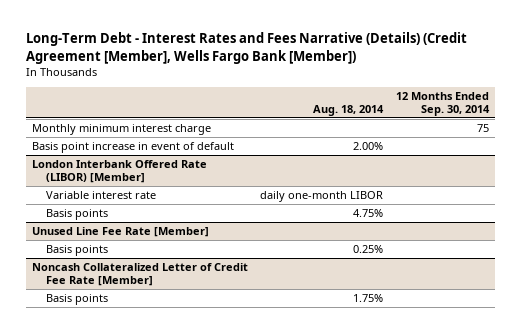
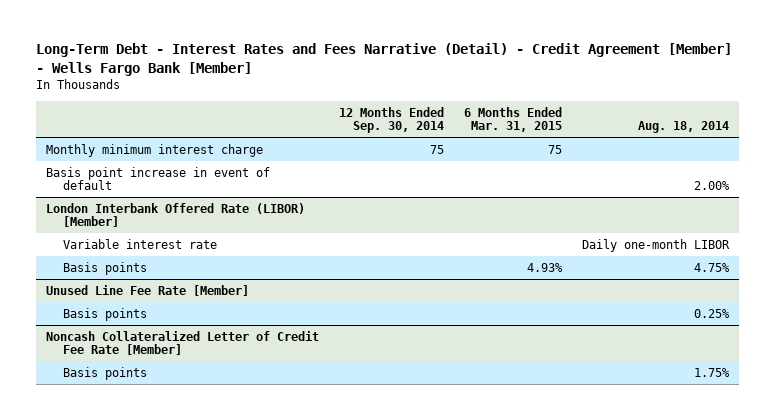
- Long-Term Debt - Interest Rates and Fees Narrative (Details) (Credit Agreement [Member], Wells Fargo Bank [Member])
+ Long-Term Debt - Interest Rates and Fees Narrative (Detail) - Credit Agreement [Member] - Wells Fargo Bank [Member]
- | Aug. 18, 2014 | 12 Months Ended Sep. 30, 2014
+ | 12 Months Ended Sep. 30, 2014 | 6 Months Ended Mar. 31, 2015 | Aug. 18, 2014
@ London Interbank Offered Rate (LIBOR) [Member]
- Variable interest rate | daily one-month LIBOR |
+ Variable interest rate | | | Daily one-month LIBOR

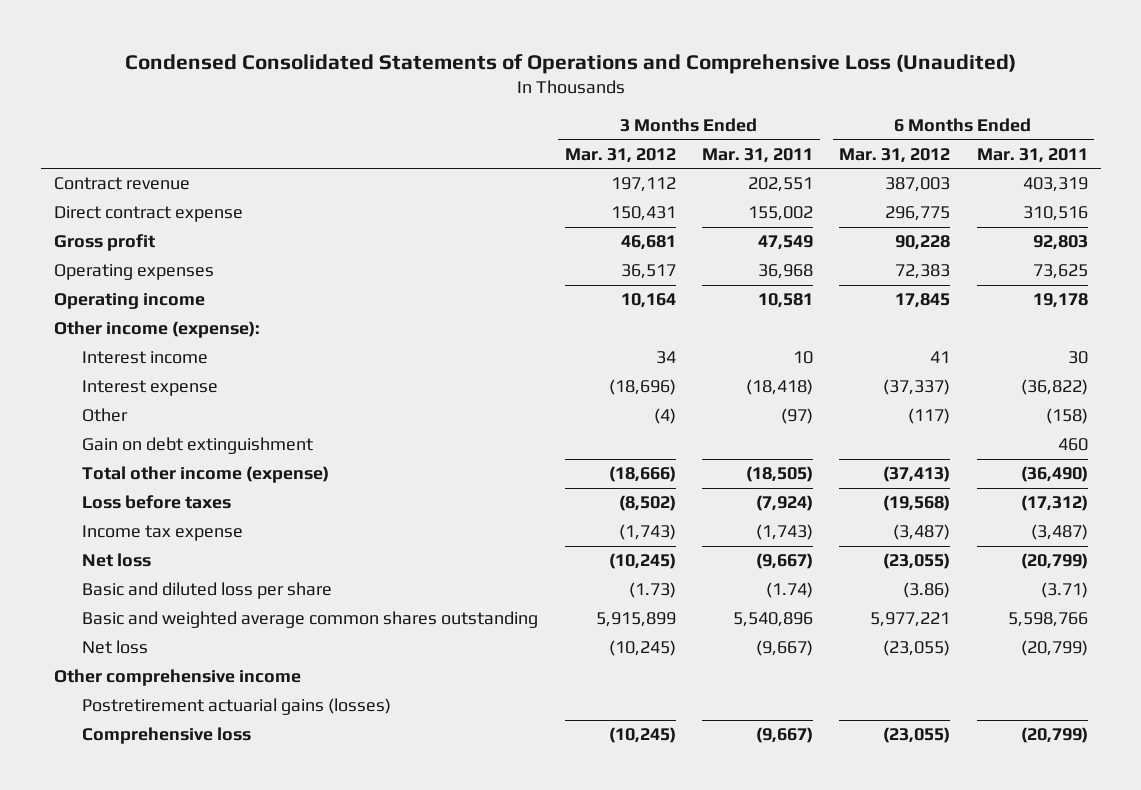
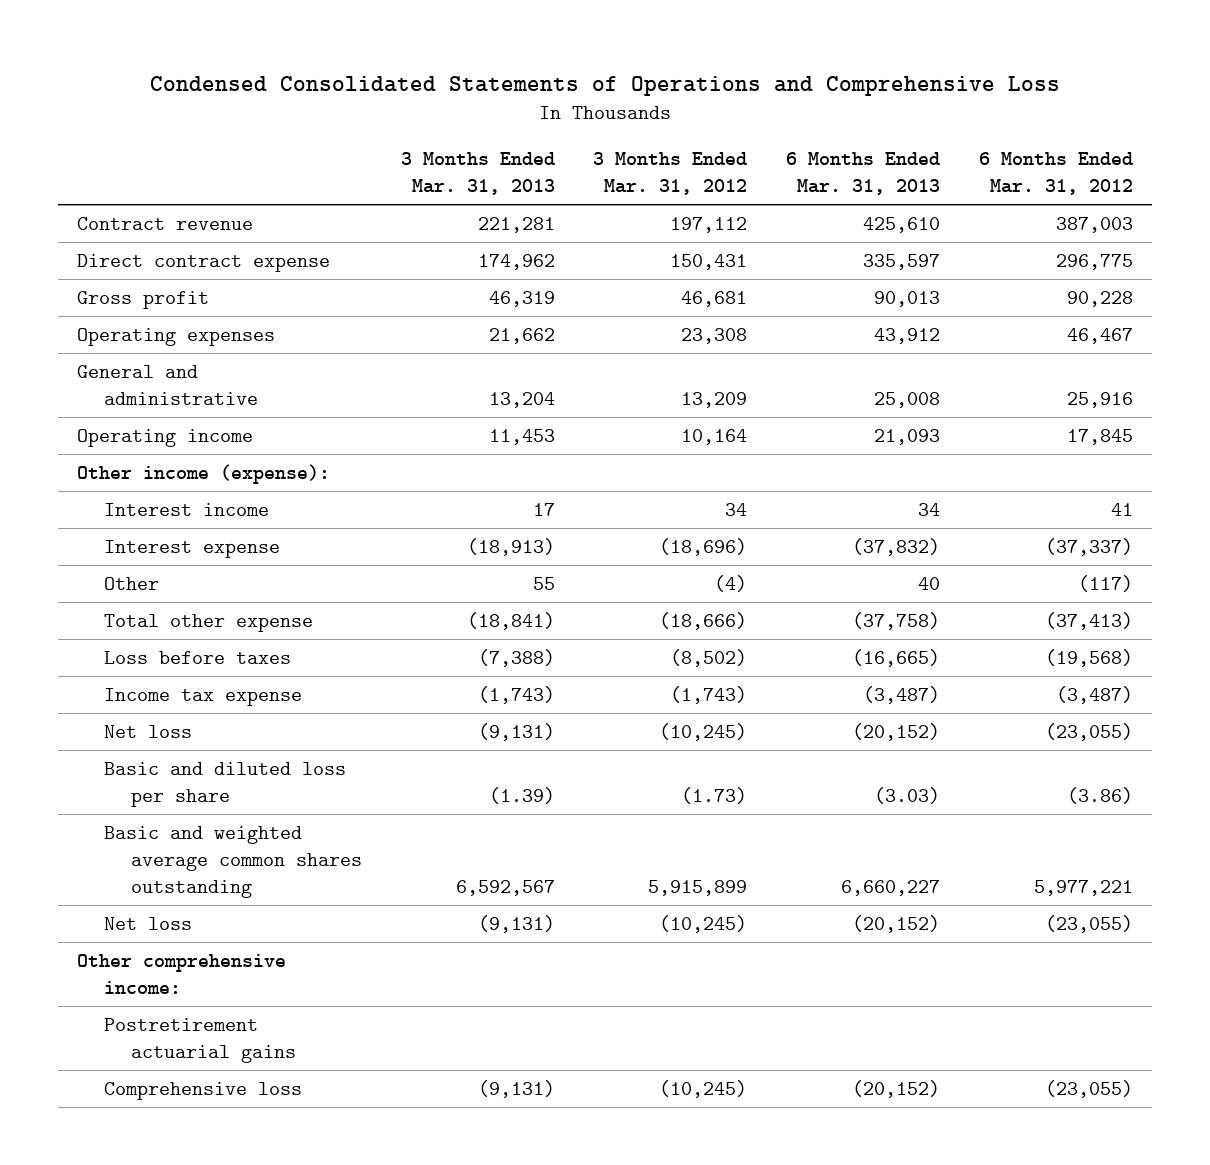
- Condensed Consolidated Statements of Operations and Comprehensive Loss (Unaudited)
+ Condensed Consolidated Statements of Operations and Comprehensive Loss
- | 3 Months Ended Mar. 31, 2012 | 3 Months Ended Mar. 31, 2011 | 6 Months Ended Mar. 31, 2012 | 6 Months Ended Mar. 31, 2011
+ | 3 Months Ended Mar. 31, 2013 | 3 Months Ended Mar. 31, 2012 | 6 Months Ended Mar. 31, 2013 | 6 Months Ended Mar. 31, 2012
- Operating expenses | 36,517 | 36,968 | 72,383 | 73,625
+ Operating expenses | 21,662 | 23,308 | 43,912 | 46,467
+ General and administrative | 13,204 | 13,209 | 25,008 | 25,916
- Gain on debt extinguishment | | | | 460
- Total other income (expense) | (18,666) | (18,505) | (37,413) | (36,490)
+ Total other expense | (18,841) | (18,666) | (37,758) | (37,413)
- Other comprehensive income
- Postretirement actuarial gains (losses)
+ Other comprehensive income:
+ Postretirement actuarial gains

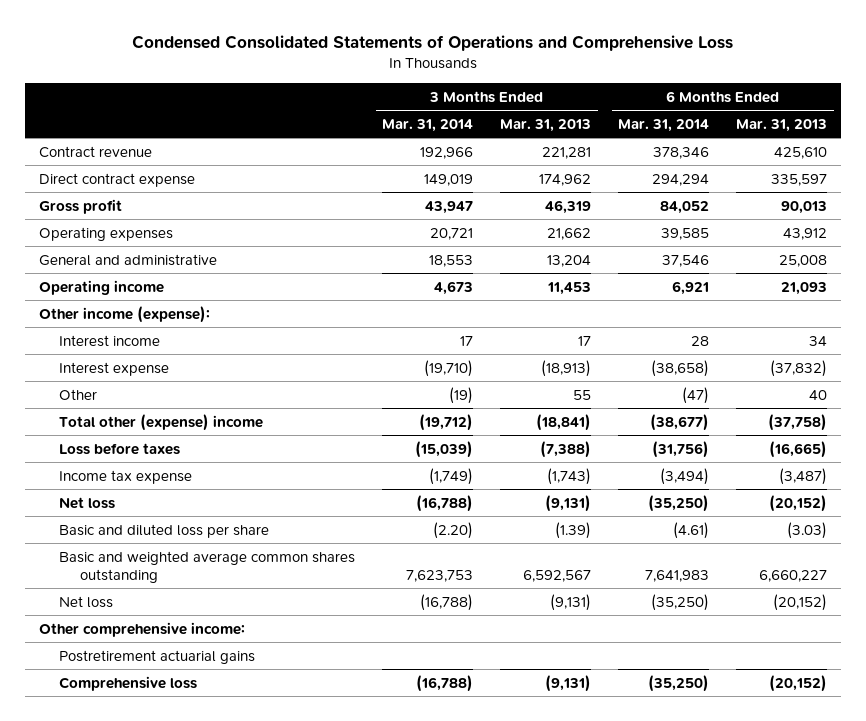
- | 3 Months Ended Mar. 31, 2013 | 3 Months Ended Mar. 31, 2012 | 6 Months Ended Mar. 31, 2013 | 6 Months Ended Mar. 31, 2012
+ | 3 Months Ended Mar. 31, 2014 | 3 Months Ended Mar. 31, 2013 | 6 Months Ended Mar. 31, 2014 | 6 Months Ended Mar. 31, 2013
- Total other expense | (18,841) | (18,666) | (37,758) | (37,413)
+ Total other (expense) income | (19,712) | (18,841) | (38,677) | (37,758)

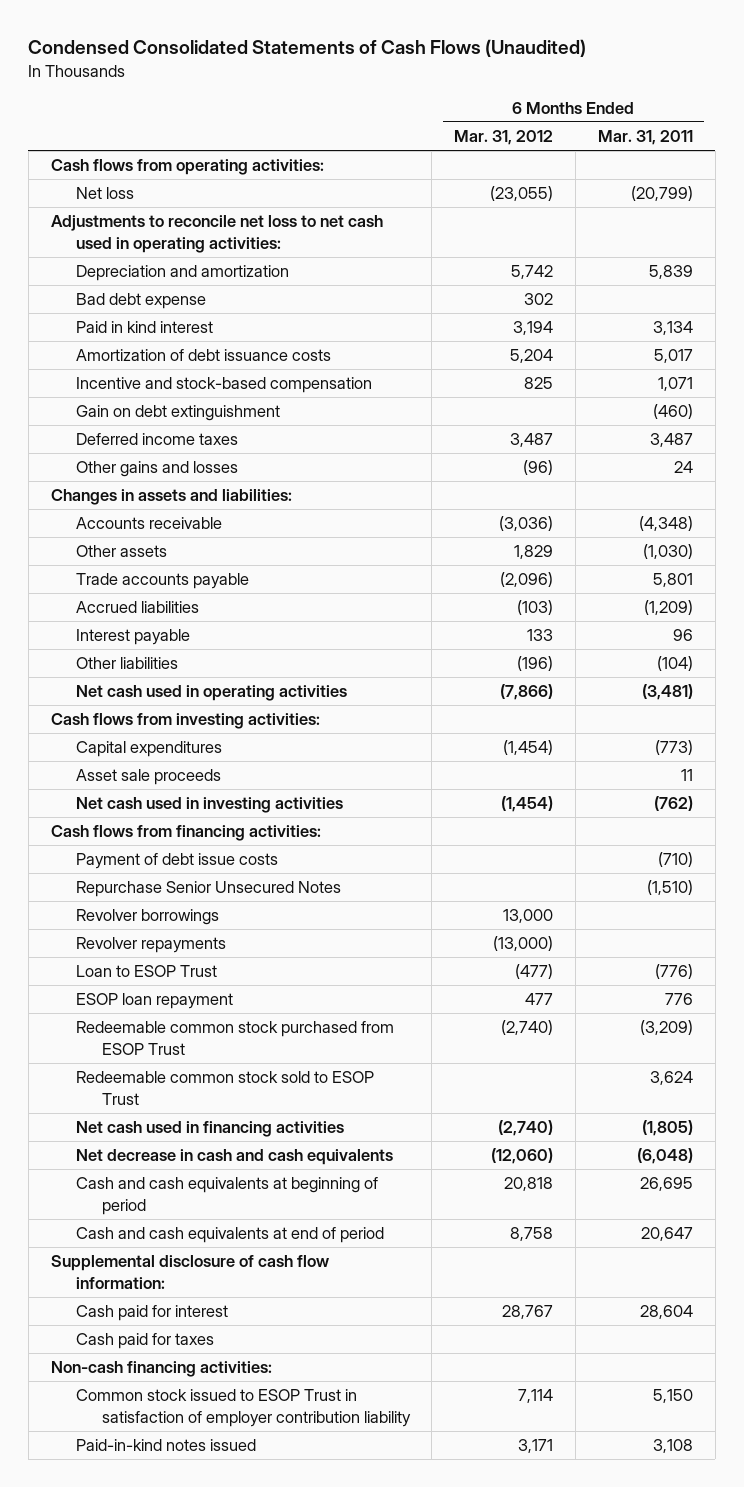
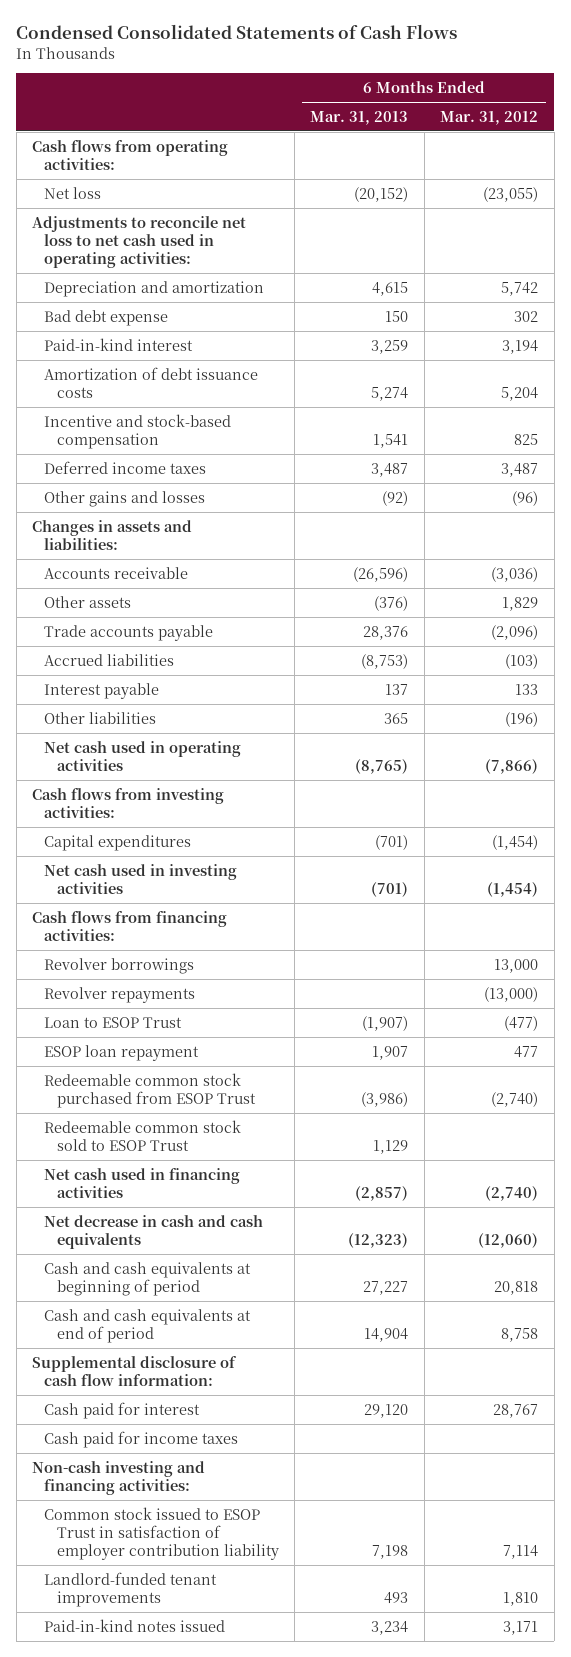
- Condensed Consolidated Statements of Cash Flows (Unaudited)
+ Condensed Consolidated Statements of Cash Flows
- | 6 Months Ended Mar. 31, 2012 | 6 Months Ended Mar. 31, 2011
+ | 6 Months Ended Mar. 31, 2013 | 6 Months Ended Mar. 31, 2012
- Paid in kind interest | 3,194 | 3,134
+ Paid-in-kind interest | 3,259 | 3,194
- Gain on debt extinguishment | | (460)
- Asset sale proceeds | | 11
- Payment of debt issue costs | | (710)
- Repurchase Senior Unsecured Notes | | (1,510)
- Cash paid for taxes
- Non-cash financing activities:
+ Cash paid for income taxes
+ Non-cash investing and financing activities:
+ Landlord-funded tenant improvements | 493 | 1,810

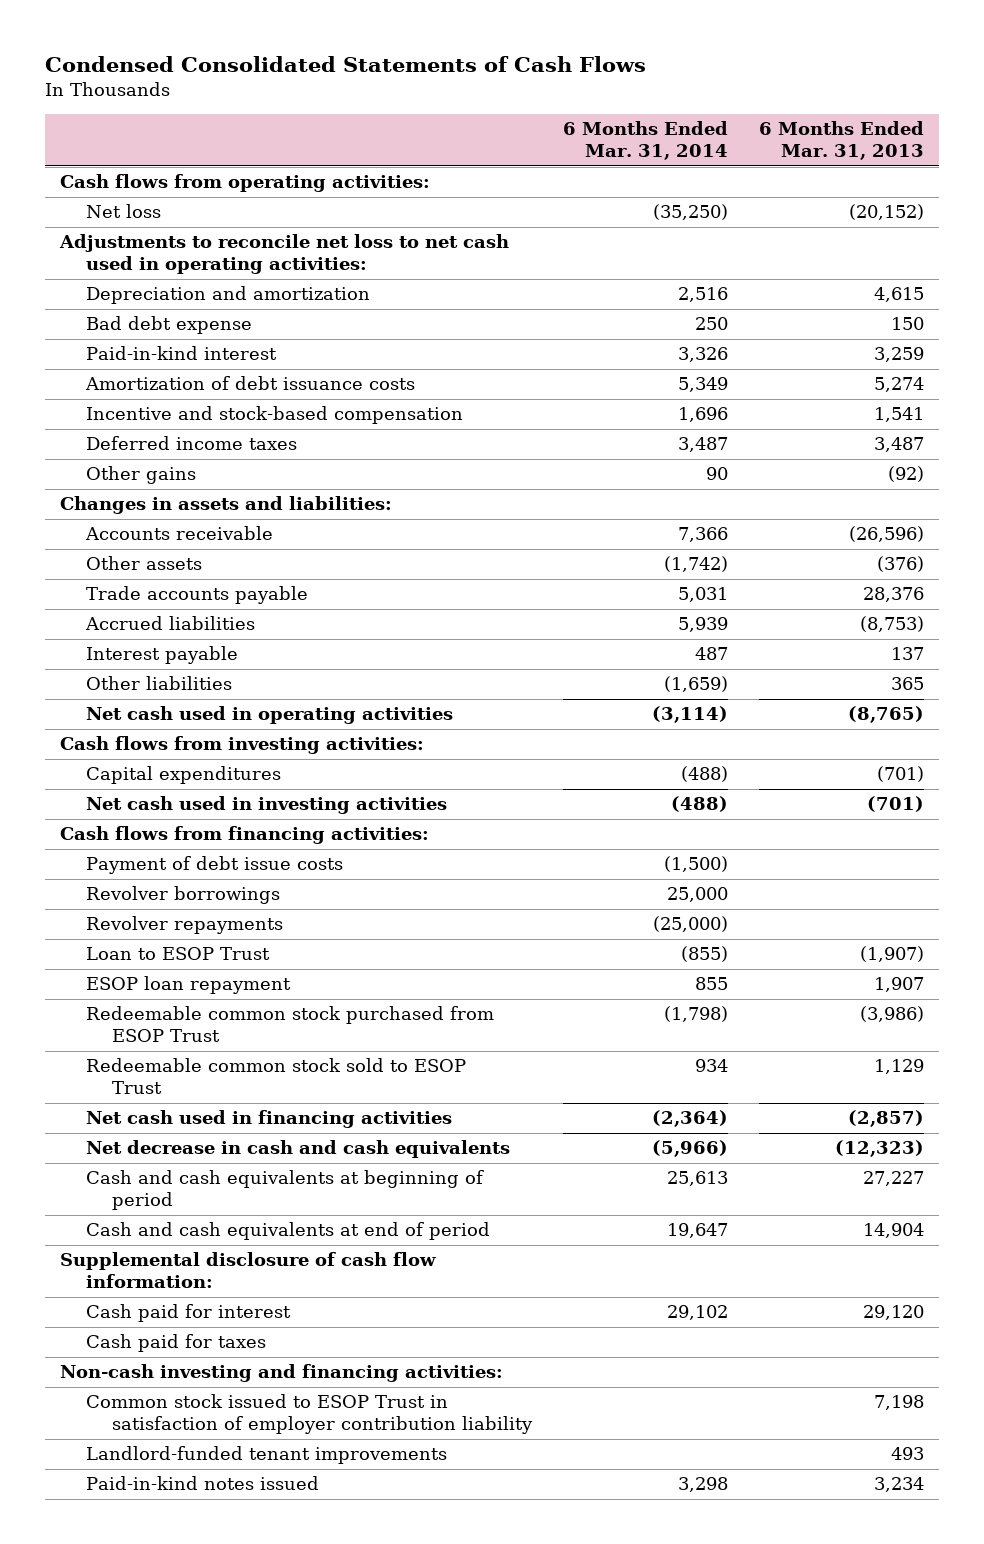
- | 6 Months Ended Mar. 31, 2013 | 6 Months Ended Mar. 31, 2012
+ | 6 Months Ended Mar. 31, 2014 | 6 Months Ended Mar. 31, 2013
- Other gains and losses | (92) | (96)
+ Other gains | 90 | (92)
+ Payment of debt issue costs | (1,500) |
- Cash paid for income taxes
+ Cash paid for taxes

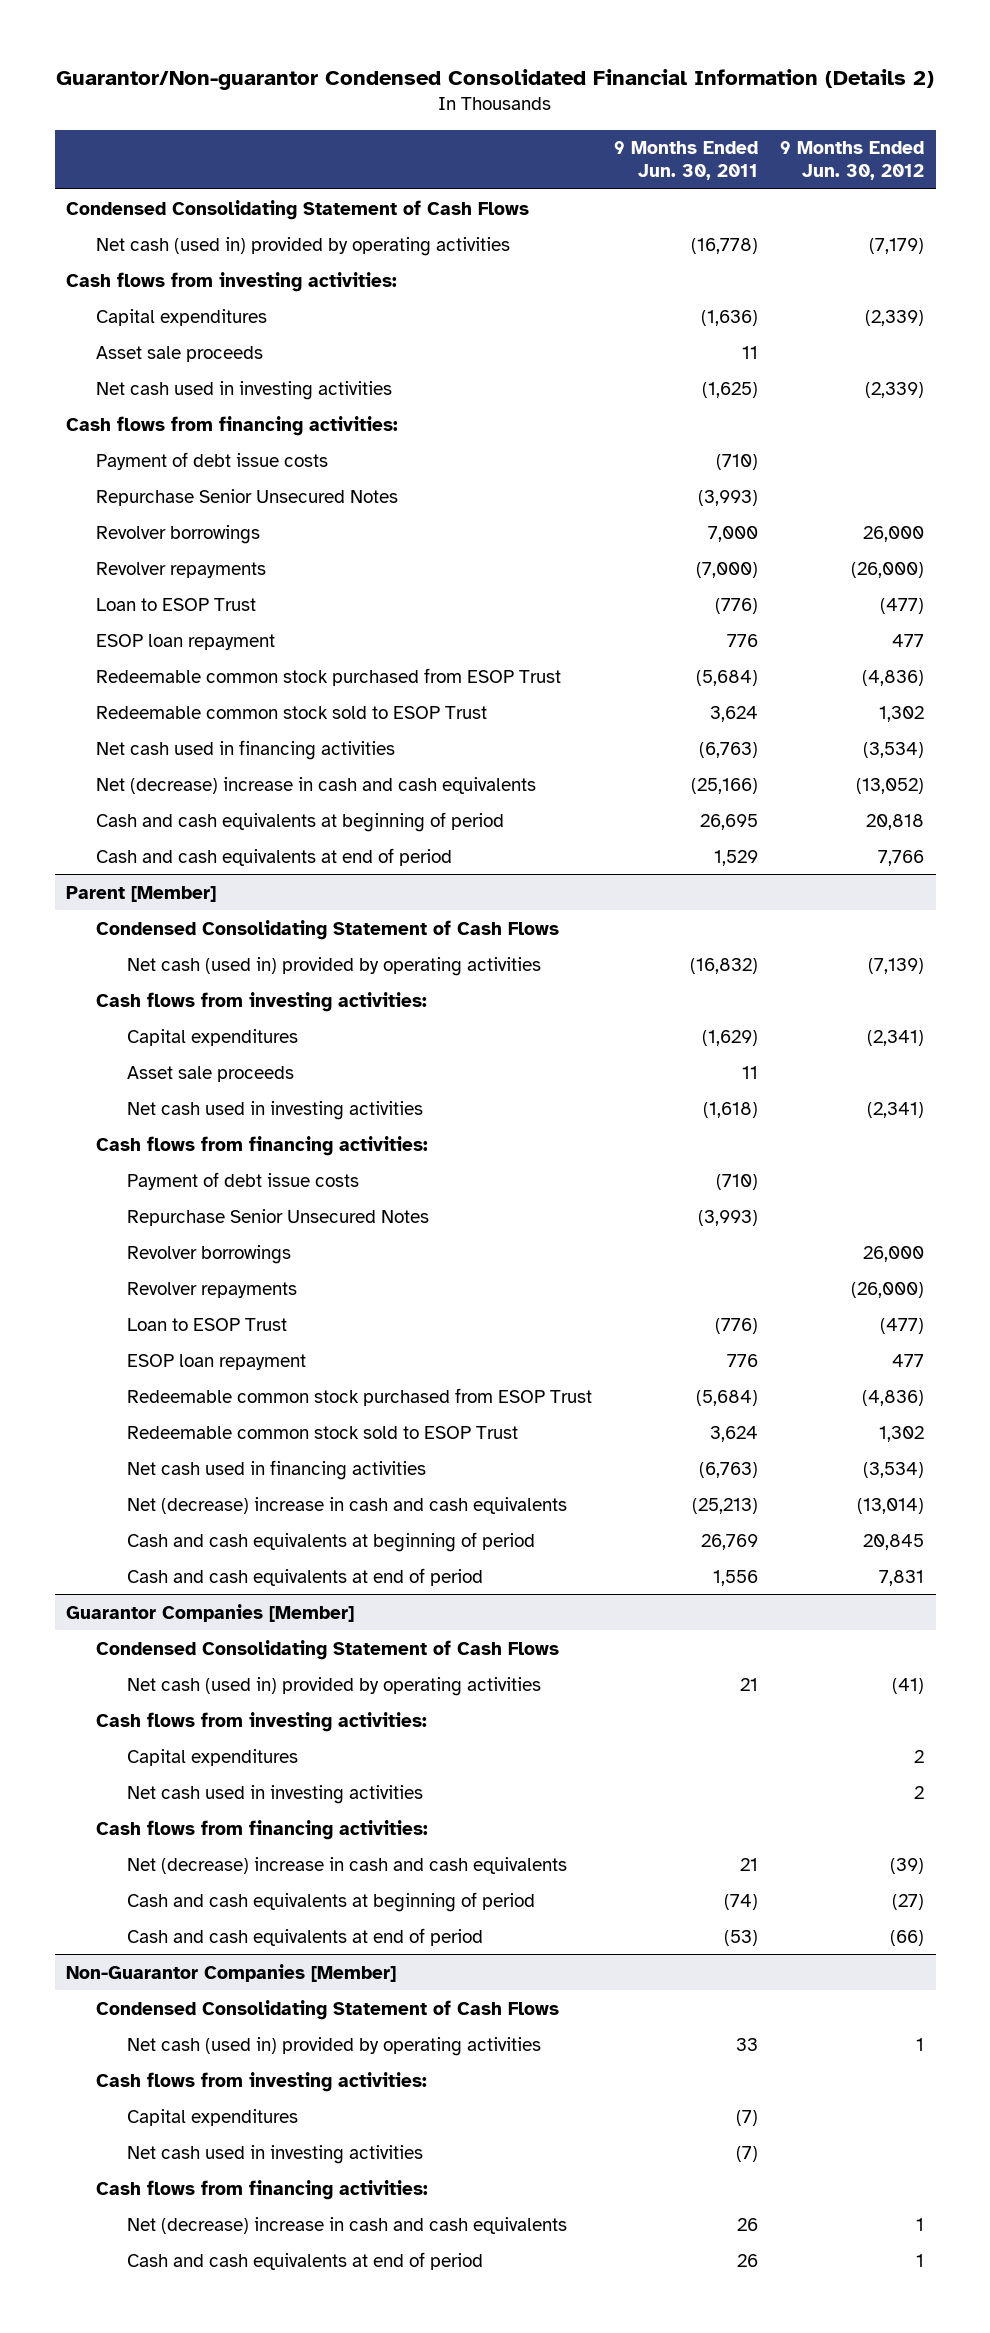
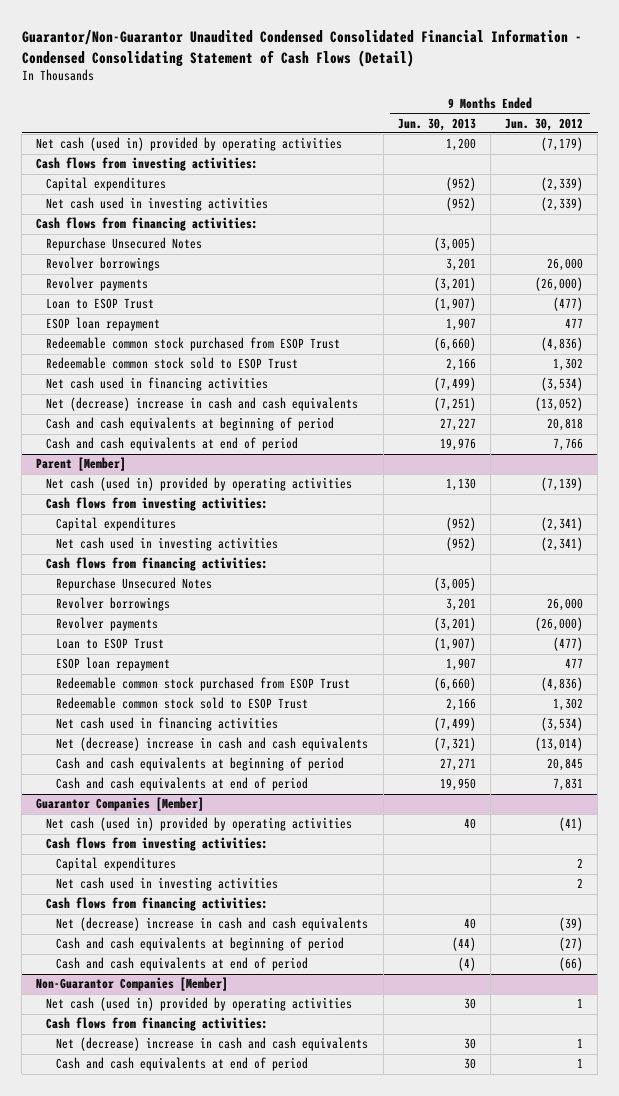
- Guarantor/Non-guarantor Condensed Consolidated Financial Information (Details 2)
+ Guarantor/Non-Guarantor Unaudited Condensed Consolidated Financial Information - Condensed Consolidating Statement of Cash Flows (Detail)
- | 9 Months Ended Jun. 30, 2011 | 9 Months Ended Jun. 30, 2012
+ | 9 Months Ended Jun. 30, 2013 | 9 Months Ended Jun. 30, 2012
- Condensed Consolidating Statement of Cash Flows
- Asset sale proceeds | 11 |
- Payment of debt issue costs | (710) |
- Repurchase Senior Unsecured Notes | (3,993) |
+ Repurchase Unsecured Notes | (3,005) |
- Revolver repayments | (7,000) | (26,000)
+ Revolver payments | (3,201) | (26,000)
@ Parent [Member]
- Condensed Consolidating Statement of Cash Flows
- Asset sale proceeds | 11 |
- Payment of debt issue costs | (710) |
- Repurchase Senior Unsecured Notes | (3,993) |
+ Repurchase Unsecured Notes | (3,005) |
- Revolver repayments | | (26,000)
+ Revolver payments | (3,201) | (26,000)
@ Guarantor Companies [Member]
- Condensed Consolidating Statement of Cash Flows
@ Non-Guarantor Companies [Member]
- Condensed Consolidating Statement of Cash Flows
- Cash flows from investing activities:
- Capital expenditures | (7) |
- Net cash used in investing activities | (7) |

